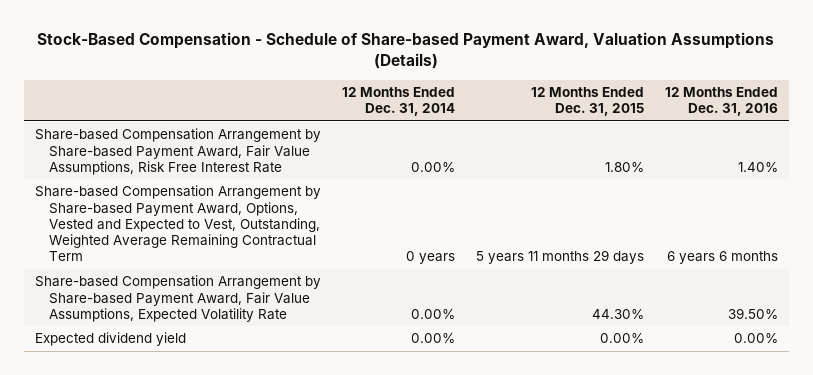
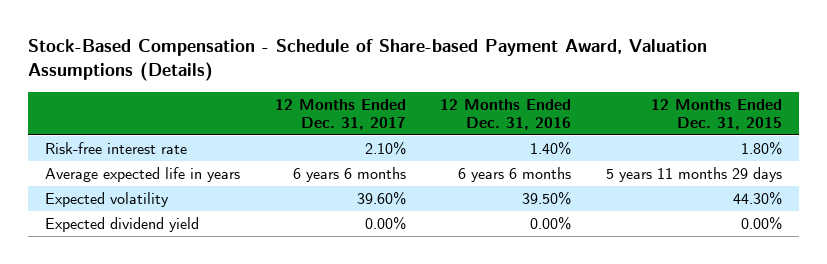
- | 12 Months Ended Dec. 31, 2014 | 12 Months Ended Dec. 31, 2015 | 12 Months Ended Dec. 31, 2016
+ | 12 Months Ended Dec. 31, 2017 | 12 Months Ended Dec. 31, 2016 | 12 Months Ended Dec. 31, 2015
- Share-based Compensation Arrangement by Share-based Payment Award, Fair Value Assumptions, Risk Free Interest Rate | 0.00% | 1.80% | 1.40%
- Share-based Compensation Arrangement by Share-based Payment Award, Options, Vested and Expected to Vest, Outstanding, Weighted Average Remaining Contractual Term | 0 years | 5 years 11 months 29 days | 6 years 6 months
- Share-based Compensation Arrangement by Share-based Payment Award, Fair Value Assumptions, Expected Volatility Rate | 0.00% | 44.30% | 39.50%
+ Risk-free interest rate | 2.10% | 1.40% | 1.80%
+ Average expected life in years | 6 years 6 months | 6 years 6 months | 5 years 11 months 29 days
+ Expected volatility | 39.60% | 39.50% | 44.30%

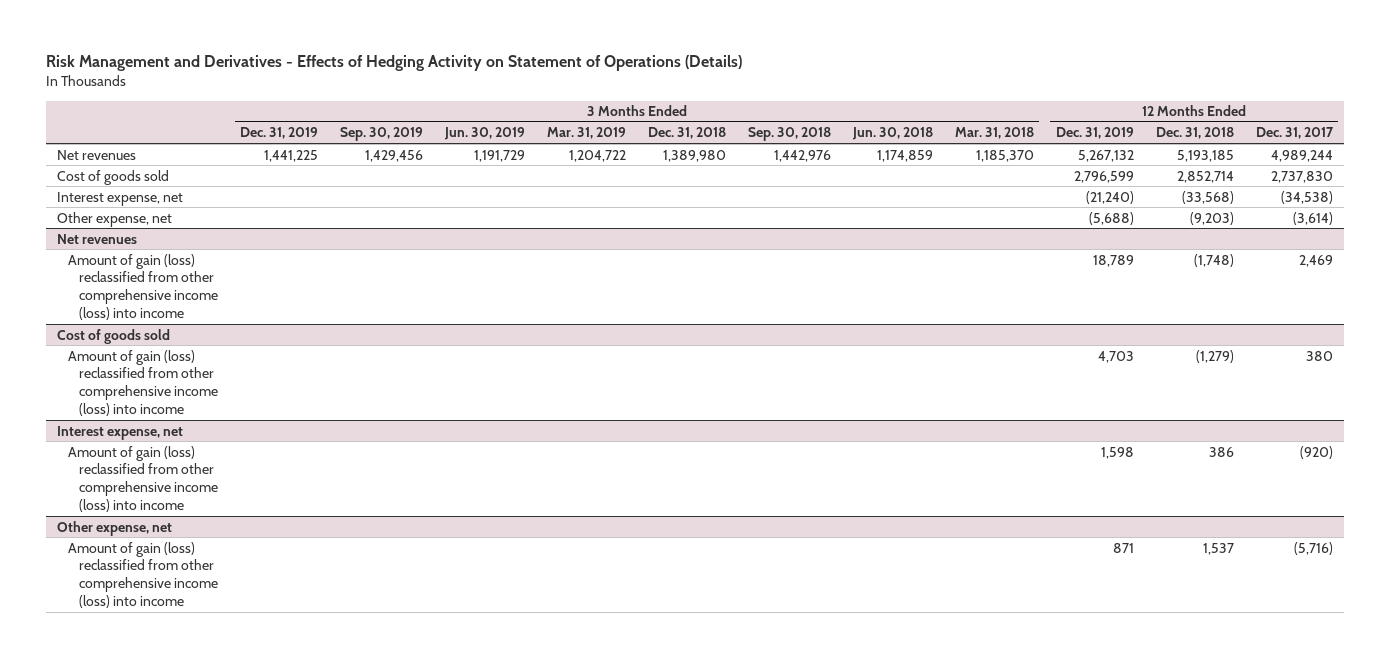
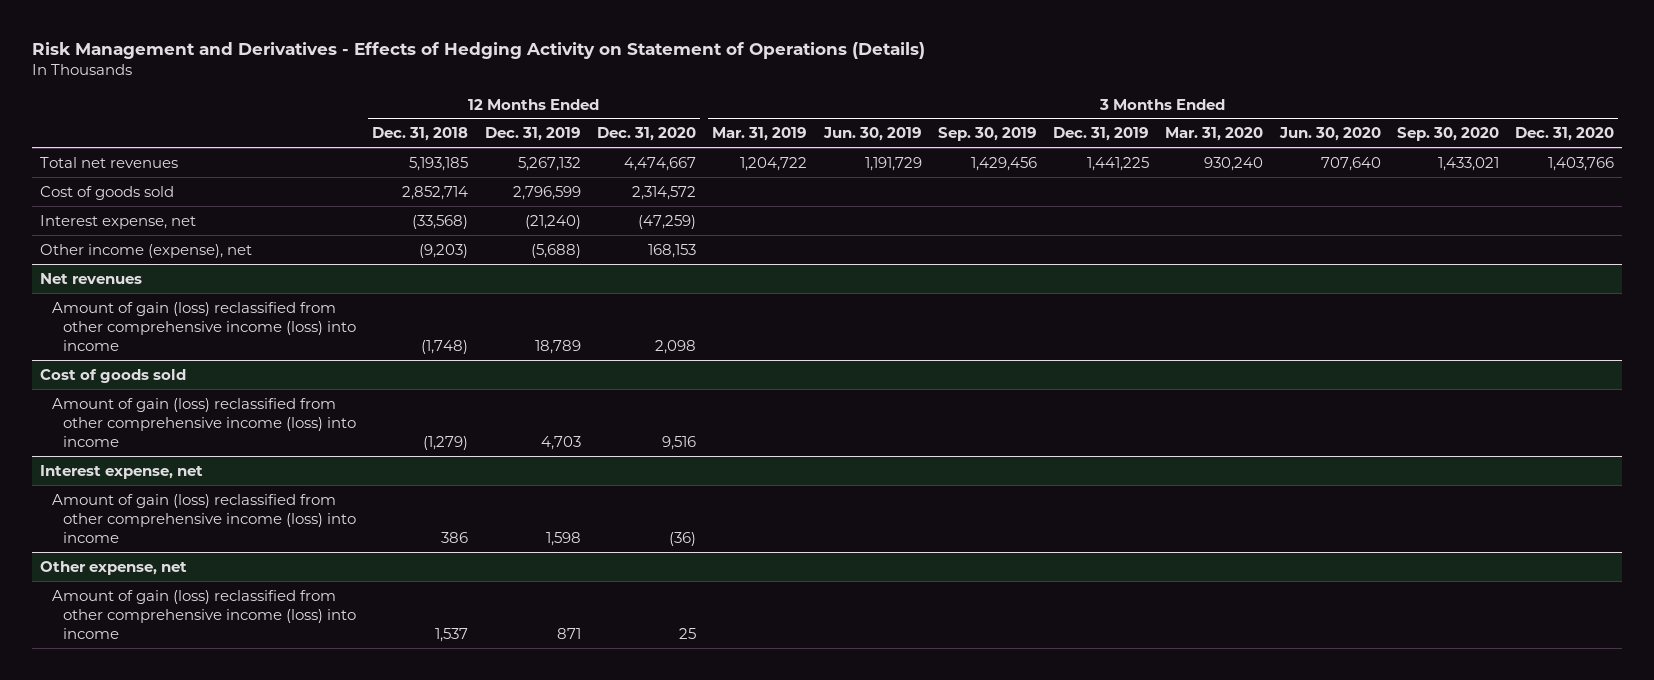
- | 3 Months Ended Dec. 31, 2019 | 3 Months Ended Sep. 30, 2019 | 3 Months Ended Jun. 30, 2019 | 3 Months Ended Mar. 31, 2019 | 3 Months Ended Dec. 31, 2018 | 3 Months Ended Sep. 30, 2018 | 3 Months Ended Jun. 30, 2018 | 3 Months Ended Mar. 31, 2018 | 12 Months Ended Dec. 31, 2019 | 12 Months Ended Dec. 31, 2018 | 12 Months Ended Dec. 31, 2017
+ | 12 Months Ended Dec. 31, 2018 | 12 Months Ended Dec. 31, 2019 | 12 Months Ended Dec. 31, 2020 | 3 Months Ended Mar. 31, 2019 | 3 Months Ended Jun. 30, 2019 | 3 Months Ended Sep. 30, 2019 | 3 Months Ended Dec. 31, 2019 | 3 Months Ended Mar. 31, 2020 | 3 Months Ended Jun. 30, 2020 | 3 Months Ended Sep. 30, 2020 | 3 Months Ended Dec. 31, 2020
- Net revenues | 1,441,225 | 1,429,456 | 1,191,729 | 1,204,722 | 1,389,980 | 1,442,976 | 1,174,859 | 1,185,370 | 5,267,132 | 5,193,185 | 4,989,244
+ Total net revenues | 5,193,185 | 5,267,132 | 4,474,667 | 1,204,722 | 1,191,729 | 1,429,456 | 1,441,225 | 930,240 | 707,640 | 1,433,021 | 1,403,766
- Other expense, net | | | | | | | | | (5,688) | (9,203) | (3,614)
+ Other income (expense), net | (9,203) | (5,688) | 168,153 | | | | | | | |

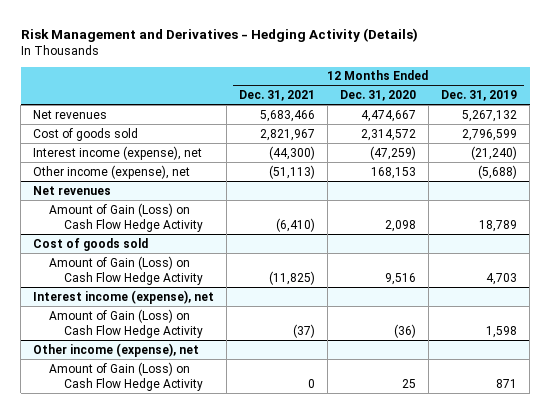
- Risk Management and Derivatives - Effects of Hedging Activity on Statement of Operations (Details)
+ Risk Management and Derivatives - Hedging Activity (Details)
- | 12 Months Ended Dec. 31, 2018 | 12 Months Ended Dec. 31, 2019 | 12 Months Ended Dec. 31, 2020 | 3 Months Ended Mar. 31, 2019 | 3 Months Ended Jun. 30, 2019 | 3 Months Ended Sep. 30, 2019 | 3 Months Ended Dec. 31, 2019 | 3 Months Ended Mar. 31, 2020 | 3 Months Ended Jun. 30, 2020 | 3 Months Ended Sep. 30, 2020 | 3 Months Ended Dec. 31, 2020
+ | 12 Months Ended Dec. 31, 2021 | 12 Months Ended Dec. 31, 2020 | 12 Months Ended Dec. 31, 2019
- Total net revenues | 5,193,185 | 5,267,132 | 4,474,667 | 1,204,722 | 1,191,729 | 1,429,456 | 1,441,225 | 930,240 | 707,640 | 1,433,021 | 1,403,766
+ Net revenues | 5,683,466 | 4,474,667 | 5,267,132
- Interest expense, net | (33,568) | (21,240) | (47,259) | | | | | | | |
+ Interest income (expense), net | (44,300) | (47,259) | (21,240)
@ Net revenues
- Amount of gain (loss) reclassified from other comprehensive income (loss) into income | (1,748) | 18,789 | 2,098 | | | | | | | |
+ Amount of Gain (Loss) on Cash Flow Hedge Activity | (6,410) | 2,098 | 18,789
@ Cost of goods sold
- Amount of gain (loss) reclassified from other comprehensive income (loss) into income | (1,279) | 4,703 | 9,516 | | | | | | | |
- Interest expense, net
- Amount of gain (loss) reclassified from other comprehensive income (loss) into income | 386 | 1,598 | (36) | | | | | | | |
- Other expense, net
- Amount of gain (loss) reclassified from other comprehensive income (loss) into income | 1,537 | 871 | 25 | | | | | | | |
@ Cost of goods sold
+ Amount of Gain (Loss) on Cash Flow Hedge Activity | (11,825) | 9,516 | 4,703
+ Interest income (expense), net
+ Amount of Gain (Loss) on Cash Flow Hedge Activity | (37) | (36) | 1,598
+ Other income (expense), net
+ Amount of Gain (Loss) on Cash Flow Hedge Activity | 0 | 25 | 871

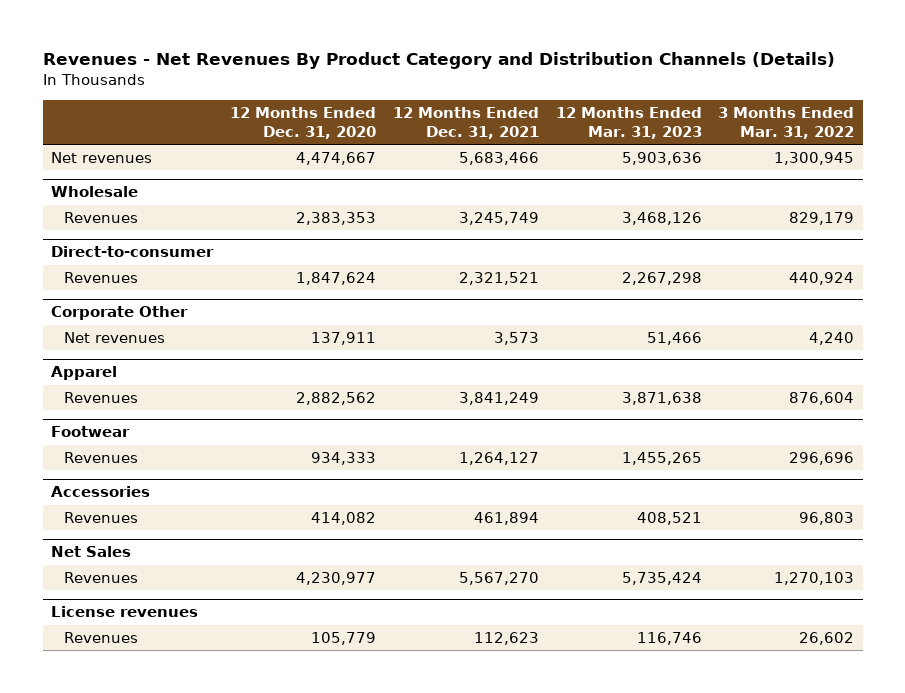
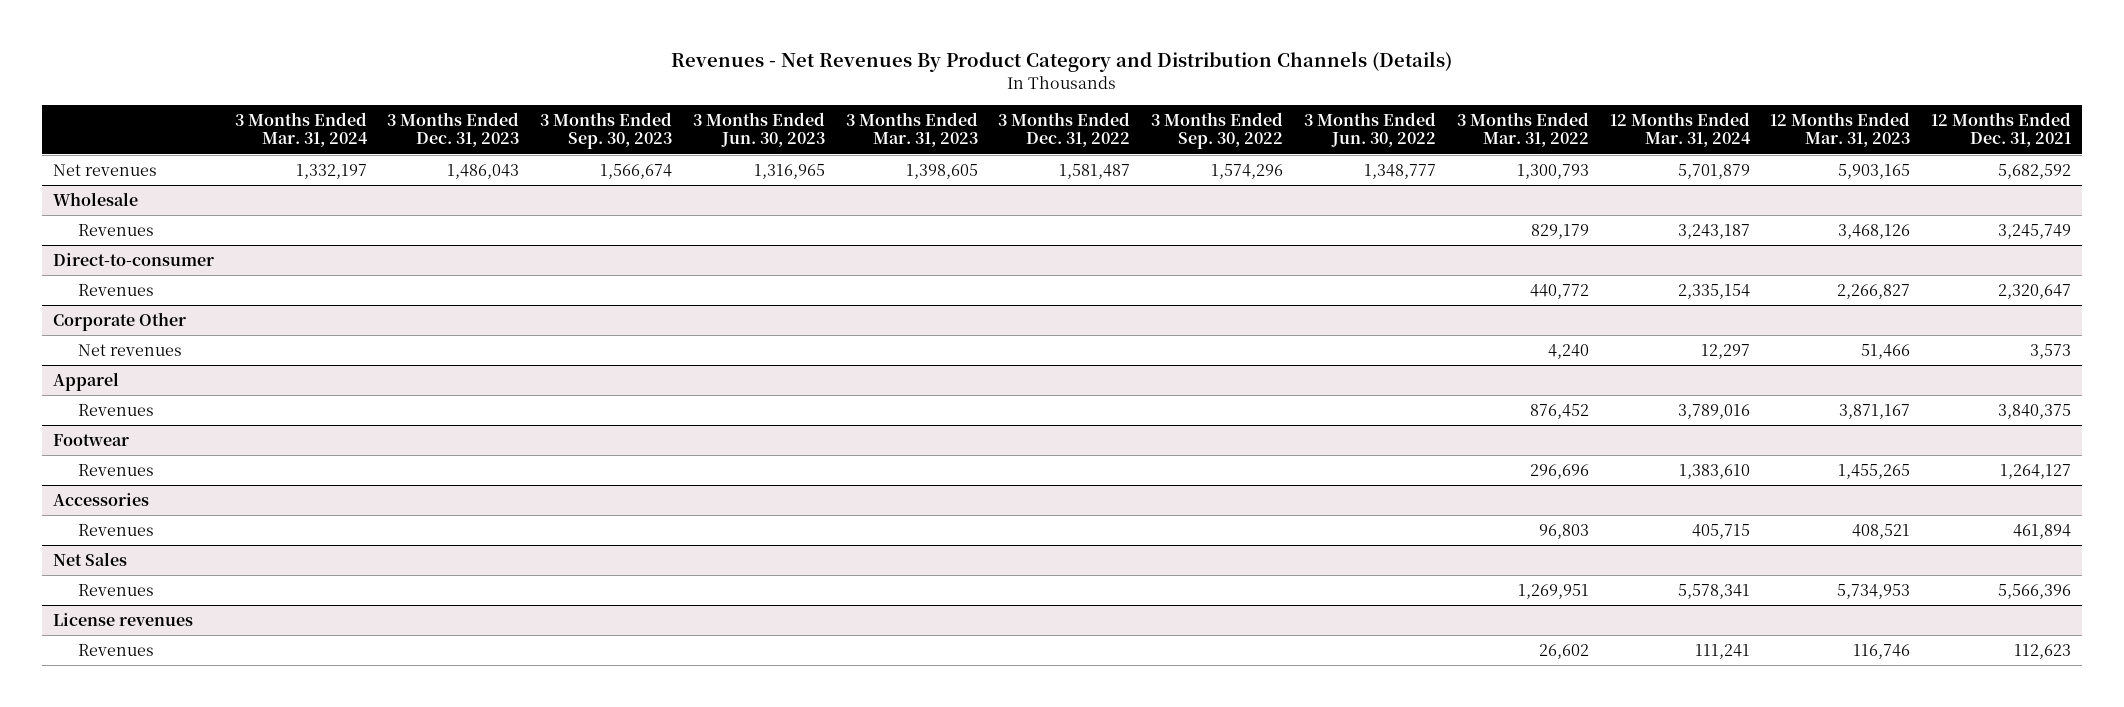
- | 12 Months Ended Dec. 31, 2020 | 12 Months Ended Dec. 31, 2021 | 12 Months Ended Mar. 31, 2023 | 3 Months Ended Mar. 31, 2022
+ | 3 Months Ended Mar. 31, 2024 | 3 Months Ended Dec. 31, 2023 | 3 Months Ended Sep. 30, 2023 | 3 Months Ended Jun. 30, 2023 | 3 Months Ended Mar. 31, 2023 | 3 Months Ended Dec. 31, 2022 | 3 Months Ended Sep. 30, 2022 | 3 Months Ended Jun. 30, 2022 | 3 Months Ended Mar. 31, 2022 | 12 Months Ended Mar. 31, 2024 | 12 Months Ended Mar. 31, 2023 | 12 Months Ended Dec. 31, 2021
- Net revenues | 4,474,667 | 5,683,466 | 5,903,636 | 1,300,945
+ Net revenues | 1,332,197 | 1,486,043 | 1,566,674 | 1,316,965 | 1,398,605 | 1,581,487 | 1,574,296 | 1,348,777 | 1,300,793 | 5,701,879 | 5,903,165 | 5,682,592
@ Direct-to-consumer
- Revenues | 1,847,624 | 2,321,521 | 2,267,298 | 440,924
+ Revenues | | | | | | | | | 440,772 | 2,335,154 | 2,266,827 | 2,320,647
@ Apparel
- Revenues | 2,882,562 | 3,841,249 | 3,871,638 | 876,604
+ Revenues | | | | | | | | | 876,452 | 3,789,016 | 3,871,167 | 3,840,375
@ Net Sales
- Revenues | 4,230,977 | 5,567,270 | 5,735,424 | 1,270,103
+ Revenues | | | | | | | | | 1,269,951 | 5,578,341 | 5,734,953 | 5,566,396

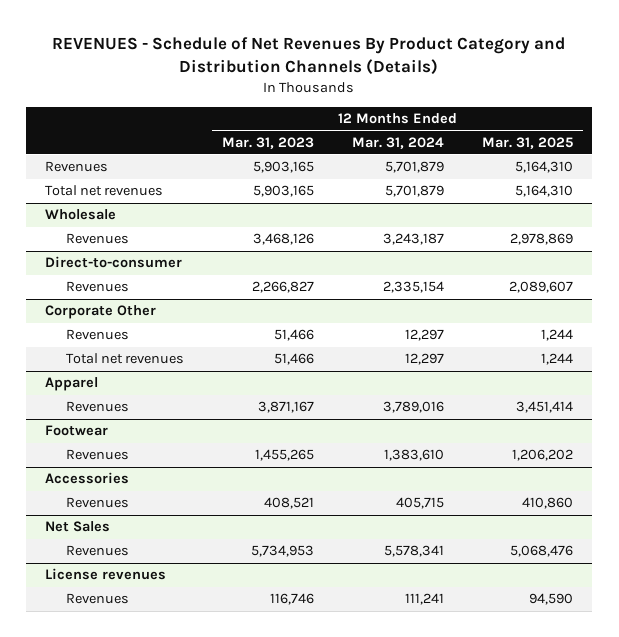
- Revenues - Net Revenues By Product Category and Distribution Channels (Details)
+ REVENUES - Schedule of Net Revenues By Product Category and Distribution Channels (Details)
- | 3 Months Ended Mar. 31, 2024 | 3 Months Ended Dec. 31, 2023 | 3 Months Ended Sep. 30, 2023 | 3 Months Ended Jun. 30, 2023 | 3 Months Ended Mar. 31, 2023 | 3 Months Ended Dec. 31, 2022 | 3 Months Ended Sep. 30, 2022 | 3 Months Ended Jun. 30, 2022 | 3 Months Ended Mar. 31, 2022 | 12 Months Ended Mar. 31, 2024 | 12 Months Ended Mar. 31, 2023 | 12 Months Ended Dec. 31, 2021
+ | 12 Months Ended Mar. 31, 2023 | 12 Months Ended Mar. 31, 2024 | 12 Months Ended Mar. 31, 2025
- Net revenues | 1,332,197 | 1,486,043 | 1,566,674 | 1,316,965 | 1,398,605 | 1,581,487 | 1,574,296 | 1,348,777 | 1,300,793 | 5,701,879 | 5,903,165 | 5,682,592
+ Revenues | 5,903,165 | 5,701,879 | 5,164,310
+ Total net revenues | 5,903,165 | 5,701,879 | 5,164,310
@ Corporate Other
- Net revenues | | | | | | | | | 4,240 | 12,297 | 51,466 | 3,573
+ Revenues | 51,466 | 12,297 | 1,244
+ Total net revenues | 51,466 | 12,297 | 1,244

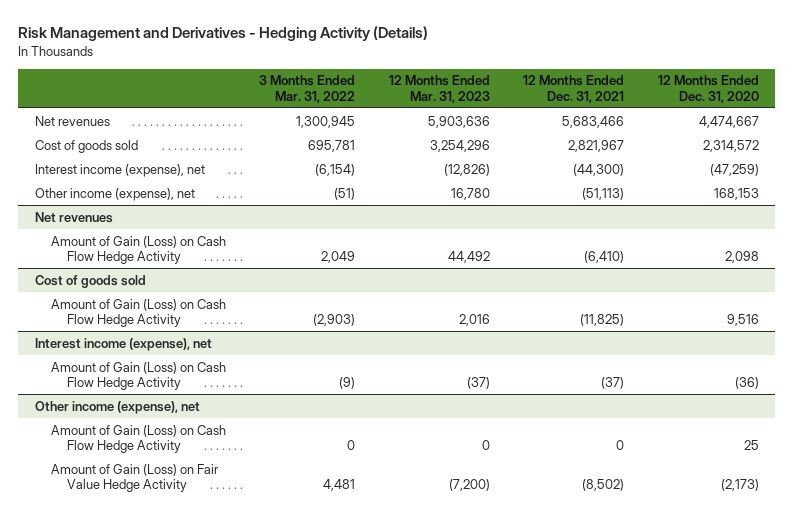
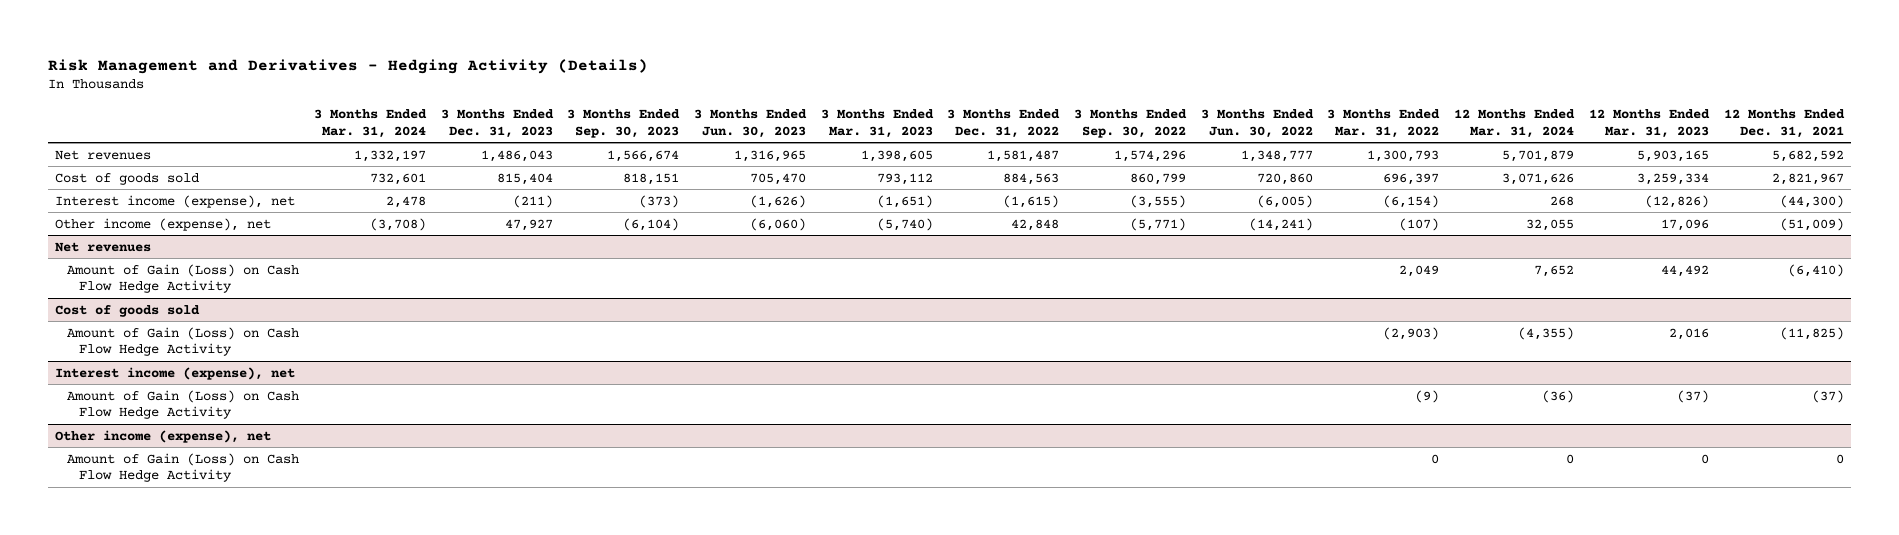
- | 3 Months Ended Mar. 31, 2022 | 12 Months Ended Mar. 31, 2023 | 12 Months Ended Dec. 31, 2021 | 12 Months Ended Dec. 31, 2020
+ | 3 Months Ended Mar. 31, 2024 | 3 Months Ended Dec. 31, 2023 | 3 Months Ended Sep. 30, 2023 | 3 Months Ended Jun. 30, 2023 | 3 Months Ended Mar. 31, 2023 | 3 Months Ended Dec. 31, 2022 | 3 Months Ended Sep. 30, 2022 | 3 Months Ended Jun. 30, 2022 | 3 Months Ended Mar. 31, 2022 | 12 Months Ended Mar. 31, 2024 | 12 Months Ended Mar. 31, 2023 | 12 Months Ended Dec. 31, 2021
- Net revenues | 1,300,945 | 5,903,636 | 5,683,466 | 4,474,667
- Cost of goods sold | 695,781 | 3,254,296 | 2,821,967 | 2,314,572
+ Net revenues | 1,332,197 | 1,486,043 | 1,566,674 | 1,316,965 | 1,398,605 | 1,581,487 | 1,574,296 | 1,348,777 | 1,300,793 | 5,701,879 | 5,903,165 | 5,682,592
+ Cost of goods sold | 732,601 | 815,404 | 818,151 | 705,470 | 793,112 | 884,563 | 860,799 | 720,860 | 696,397 | 3,071,626 | 3,259,334 | 2,821,967
- Other income (expense), net | (51) | 16,780 | (51,113) | 168,153
+ Other income (expense), net | (3,708) | 47,927 | (6,104) | (6,060) | (5,740) | 42,848 | (5,771) | (14,241) | (107) | 32,055 | 17,096 | (51,009)
@ Other income (expense), net
- Amount of Gain (Loss) on Fair Value Hedge Activity | 4,481 | (7,200) | (8,502) | (2,173)

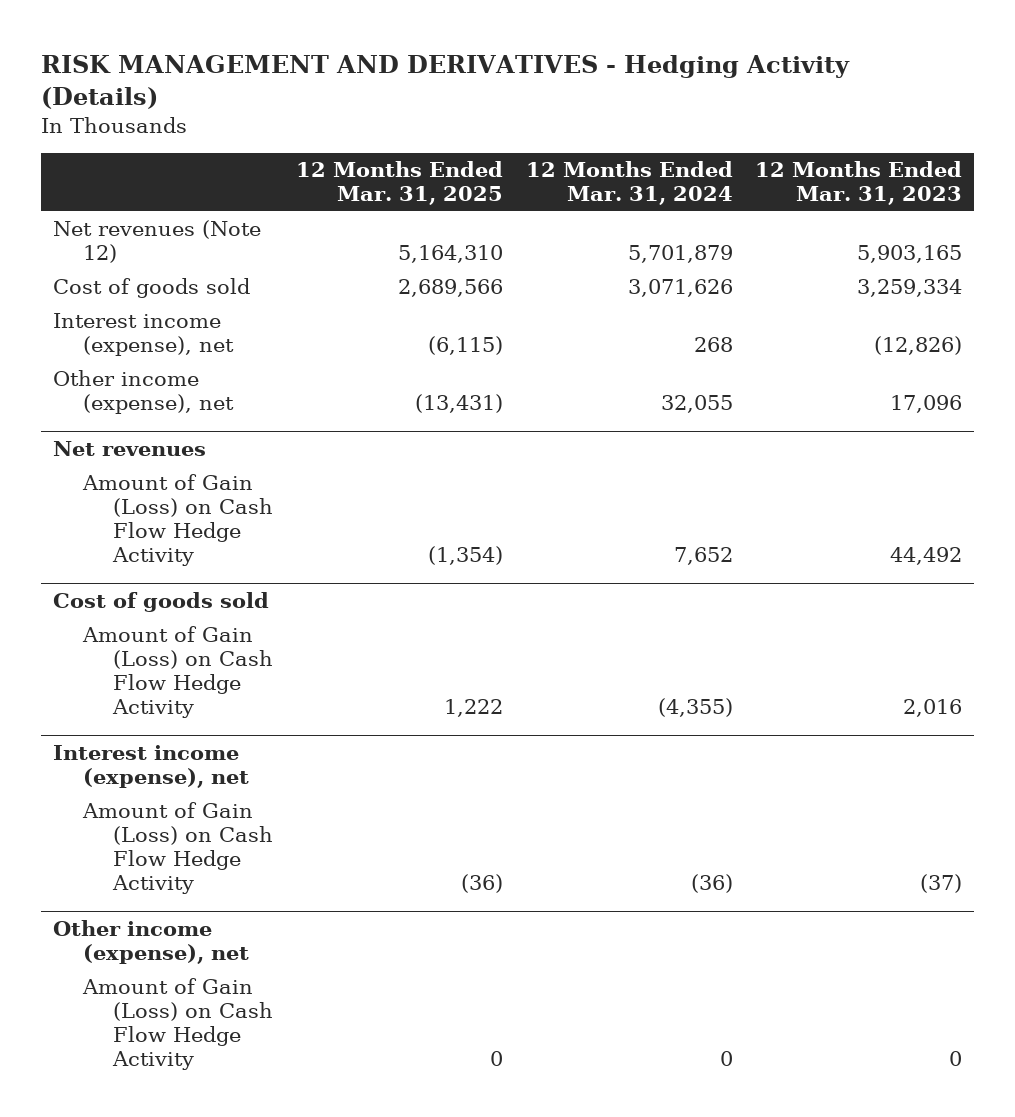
- Risk Management and Derivatives - Hedging Activity (Details)
+ RISK MANAGEMENT AND DERIVATIVES - Hedging Activity (Details)
- | 3 Months Ended Mar. 31, 2024 | 3 Months Ended Dec. 31, 2023 | 3 Months Ended Sep. 30, 2023 | 3 Months Ended Jun. 30, 2023 | 3 Months Ended Mar. 31, 2023 | 3 Months Ended Dec. 31, 2022 | 3 Months Ended Sep. 30, 2022 | 3 Months Ended Jun. 30, 2022 | 3 Months Ended Mar. 31, 2022 | 12 Months Ended Mar. 31, 2024 | 12 Months Ended Mar. 31, 2023 | 12 Months Ended Dec. 31, 2021
+ | 12 Months Ended Mar. 31, 2025 | 12 Months Ended Mar. 31, 2024 | 12 Months Ended Mar. 31, 2023
- Net revenues | 1,332,197 | 1,486,043 | 1,566,674 | 1,316,965 | 1,398,605 | 1,581,487 | 1,574,296 | 1,348,777 | 1,300,793 | 5,701,879 | 5,903,165 | 5,682,592
+ Net revenues (Note 12) | 5,164,310 | 5,701,879 | 5,903,165

